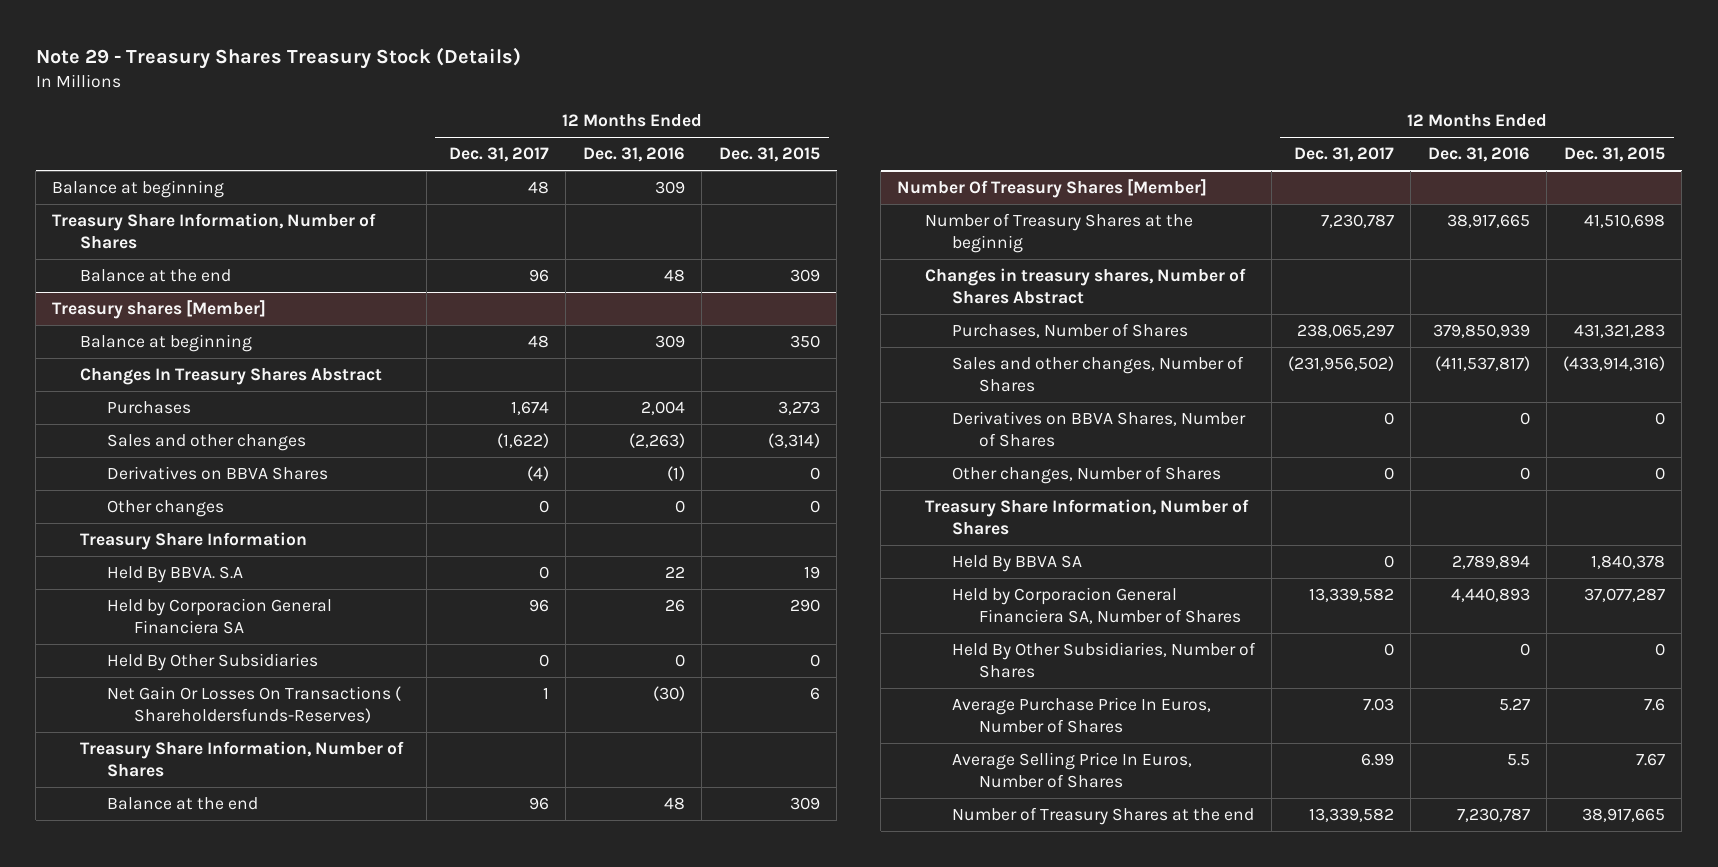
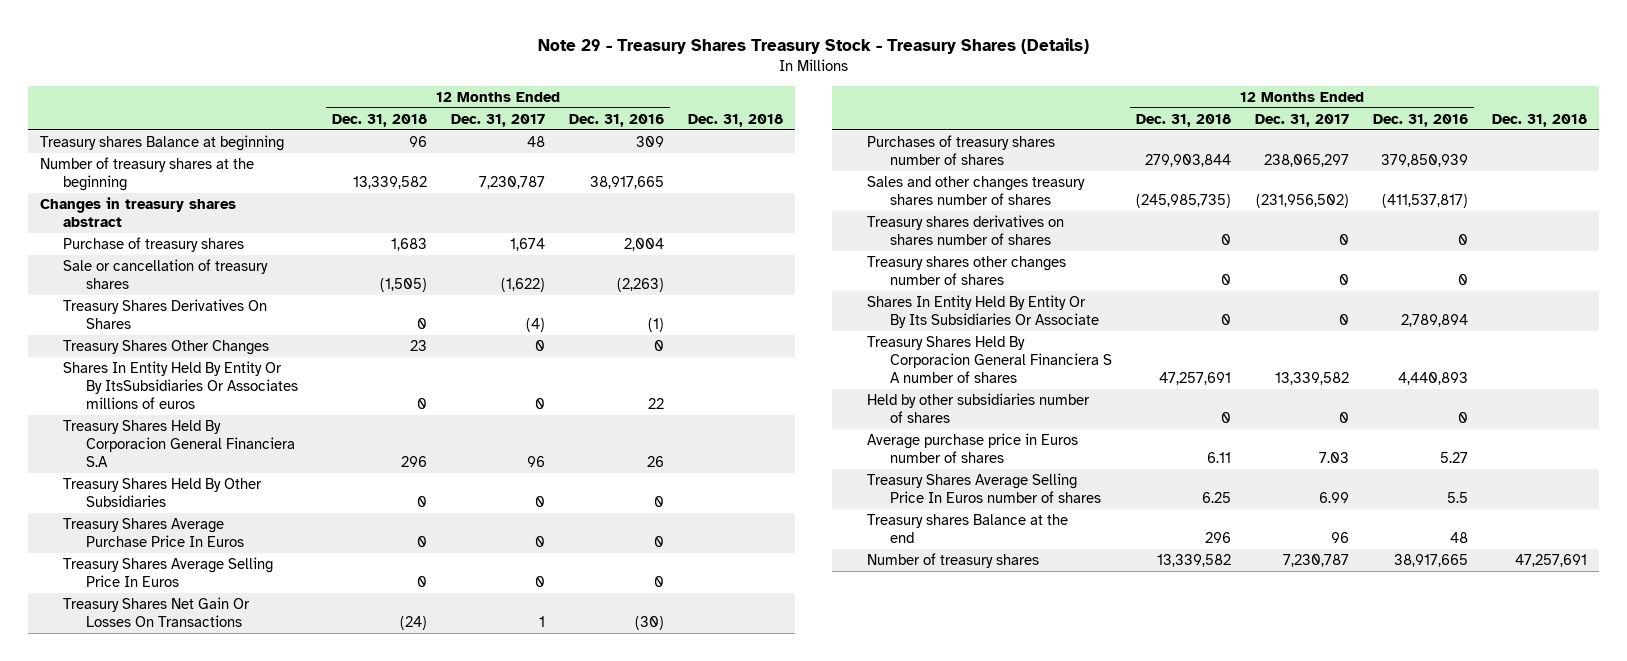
- Note 29 - Treasury Shares Treasury Stock (Details)
+ Note 29 - Treasury Shares Treasury Stock - Treasury Shares (Details)
- | 12 Months Ended Dec. 31, 2017 | 12 Months Ended Dec. 31, 2016 | 12 Months Ended Dec. 31, 2015
+ | 12 Months Ended Dec. 31, 2018 | 12 Months Ended Dec. 31, 2017 | 12 Months Ended Dec. 31, 2016 | Dec. 31, 2018
- Balance at beginning | 48 | 309 |
- Treasury Share Information, Number of Shares
- Balance at the end | 96 | 48 | 309
- Treasury shares [Member]
- Balance at beginning | 48 | 309 | 350
- Changes In Treasury Shares Abstract
- Purchases | 1,674 | 2,004 | 3,273
- Sales and other changes | (1,622) | (2,263) | (3,314)
- Derivatives on BBVA Shares | (4) | (1) | 0
- Other changes | 0 | 0 | 0
- Treasury Share Information
- Held By BBVA. S.A | 0 | 22 | 19
- Held by Corporacion General Financiera SA | 96 | 26 | 290
- Held By Other Subsidiaries | 0 | 0 | 0
- Net Gain Or Losses On Transactions ( Shareholdersfunds-Reserves) | 1 | (30) | 6
- Treasury Share Information, Number of Shares
- Balance at the end | 96 | 48 | 309
- Number Of Treasury Shares [Member]
- Number of Treasury Shares at the beginnig | 7,230,787 | 38,917,665 | 41,510,698
- Changes in treasury shares, Number of Shares Abstract
- Purchases, Number of Shares | 238,065,297 | 379,850,939 | 431,321,283
- Sales and other changes, Number of Shares | (231,956,502) | (411,537,817) | (433,914,316)
- Derivatives on BBVA Shares, Number of Shares | 0 | 0 | 0
- Other changes, Number of Shares | 0 | 0 | 0
- Treasury Share Information, Number of Shares
- Held By BBVA SA | 0 | 2,789,894 | 1,840,378
- Held by Corporacion General Financiera SA, Number of Shares | 13,339,582 | 4,440,893 | 37,077,287
- Held By Other Subsidiaries, Number of Shares | 0 | 0 | 0
- Average Purchase Price In Euros, Number of Shares | 7.03 | 5.27 | 7.6
- Average Selling Price In Euros, Number of Shares | 6.99 | 5.5 | 7.67
- Number of Treasury Shares at the end | 13,339,582 | 7,230,787 | 38,917,665
+ Treasury shares Balance at beginning | 96 | 48 | 309 |
+ Number of treasury shares at the beginning | 13,339,582 | 7,230,787 | 38,917,665 |
+ Changes in treasury shares abstract
+ Purchase of treasury shares | 1,683 | 1,674 | 2,004 |
+ Sale or cancellation of treasury shares | (1,505) | (1,622) | (2,263) |
+ Treasury Shares Derivatives On Shares | 0 | (4) | (1) |
+ Treasury Shares Other Changes | 23 | 0 | 0 |
+ Shares In Entity Held By Entity Or By ItsSubsidiaries Or Associates millions of euros | 0 | 0 | 22 |
+ Treasury Shares Held By Corporacion General Financiera S.A | 296 | 96 | 26 |
+ Treasury Shares Held By Other Subsidiaries | 0 | 0 | 0 |
+ Treasury Shares Average Purchase Price In Euros | 0 | 0 | 0 |
+ Treasury Shares Average Selling Price In Euros | 0 | 0 | 0 |
+ Treasury Shares Net Gain Or Losses On Transactions | (24) | 1 | (30) |
+ Purchases of treasury shares number of shares | 279,903,844 | 238,065,297 | 379,850,939 |
+ Sales and other changes treasury shares number of shares | (245,985,735) | (231,956,502) | (411,537,817) |
+ Treasury shares derivatives on shares number of shares | 0 | 0 | 0 |
+ Treasury shares other changes number of shares | 0 | 0 | 0 |
+ Shares In Entity Held By Entity Or By Its Subsidiaries Or Associate | 0 | 0 | 2,789,894 |
+ Treasury Shares Held By Corporacion General Financiera S A number of shares | 47,257,691 | 13,339,582 | 4,440,893 |
+ Held by other subsidiaries number of shares | 0 | 0 | 0 |
+ Average purchase price in Euros number of shares | 6.11 | 7.03 | 5.27 |
+ Treasury Shares Average Selling Price In Euros number of shares | 6.25 | 6.99 | 5.5 |
+ Treasury shares Balance at the end | 296 | 96 | 48 |
+ Number of treasury shares | 13,339,582 | 7,230,787 | 38,917,665 | 47,257,691

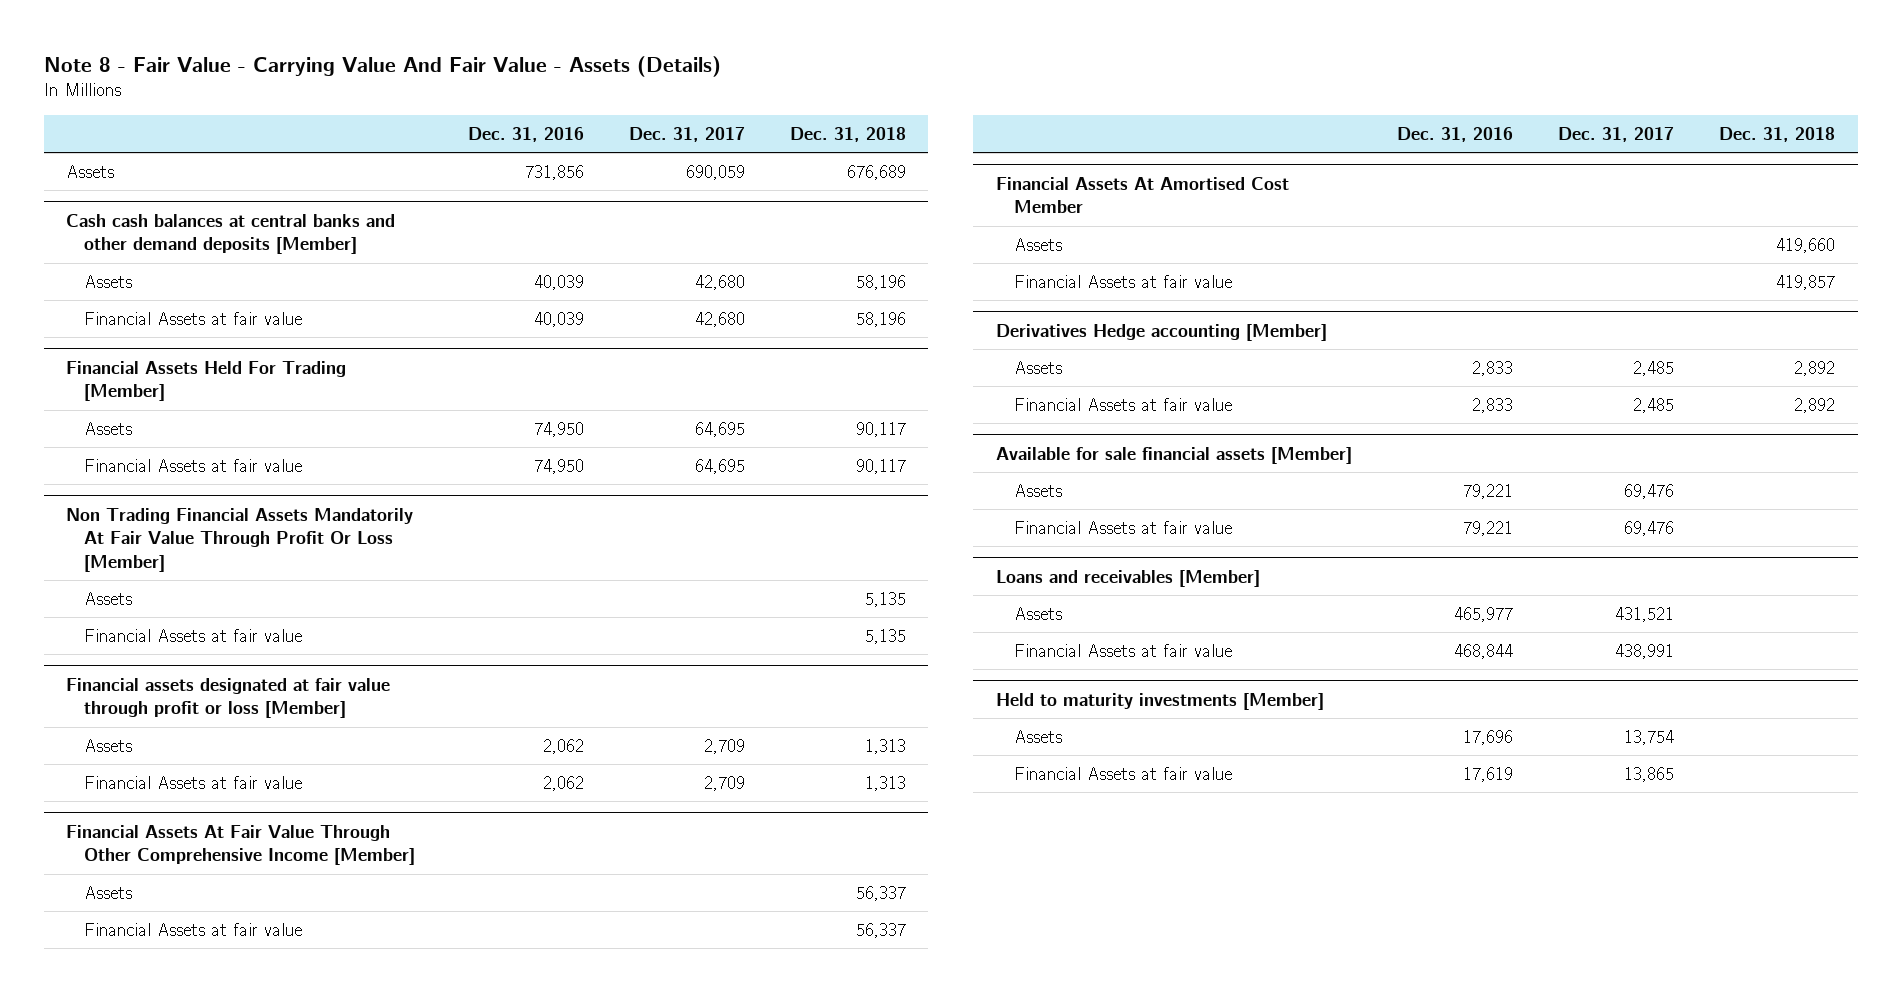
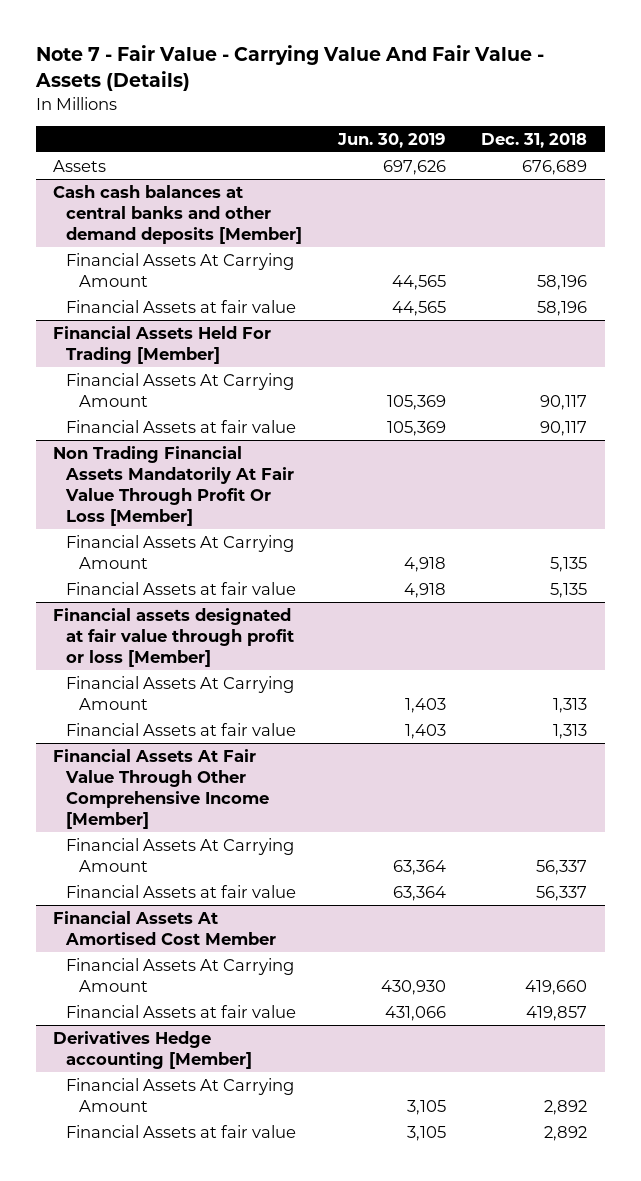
- Note 8 - Fair Value - Carrying Value And Fair Value - Assets (Details)
+ Note 7 - Fair Value - Carrying Value And Fair Value - Assets (Details)
- | Dec. 31, 2016 | Dec. 31, 2017 | Dec. 31, 2018
+ | Jun. 30, 2019 | Dec. 31, 2018
@ Cash cash balances at central banks and other demand deposits [Member]
- Assets | 40,039 | 42,680 | 58,196
+ Financial Assets At Carrying Amount | 44,565 | 58,196
@ Financial Assets Held For Trading [Member]
- Assets | 74,950 | 64,695 | 90,117
+ Financial Assets At Carrying Amount | 105,369 | 90,117
@ Non Trading Financial Assets Mandatorily At Fair Value Through Profit Or Loss [Member]
- Assets | | | 5,135
+ Financial Assets At Carrying Amount | 4,918 | 5,135
@ Financial assets designated at fair value through profit or loss [Member]
- Assets | 2,062 | 2,709 | 1,313
+ Financial Assets At Carrying Amount | 1,403 | 1,313
@ Financial Assets At Fair Value Through Other Comprehensive Income [Member]
- Assets | | | 56,337
+ Financial Assets At Carrying Amount | 63,364 | 56,337
@ Financial Assets At Amortised Cost Member
- Assets | | | 419,660
+ Financial Assets At Carrying Amount | 430,930 | 419,660
@ Derivatives Hedge accounting [Member]
- Assets | 2,833 | 2,485 | 2,892
+ Financial Assets At Carrying Amount | 3,105 | 2,892
- Available for sale financial assets [Member]
- Assets | 79,221 | 69,476 |
- Financial Assets at fair value | 79,221 | 69,476 |
- Loans and receivables [Member]
- Assets | 465,977 | 431,521 |
- Financial Assets at fair value | 468,844 | 438,991 |
- Held to maturity investments [Member]
- Assets | 17,696 | 13,754 |
- Financial Assets at fair value | 17,619 | 13,865 |

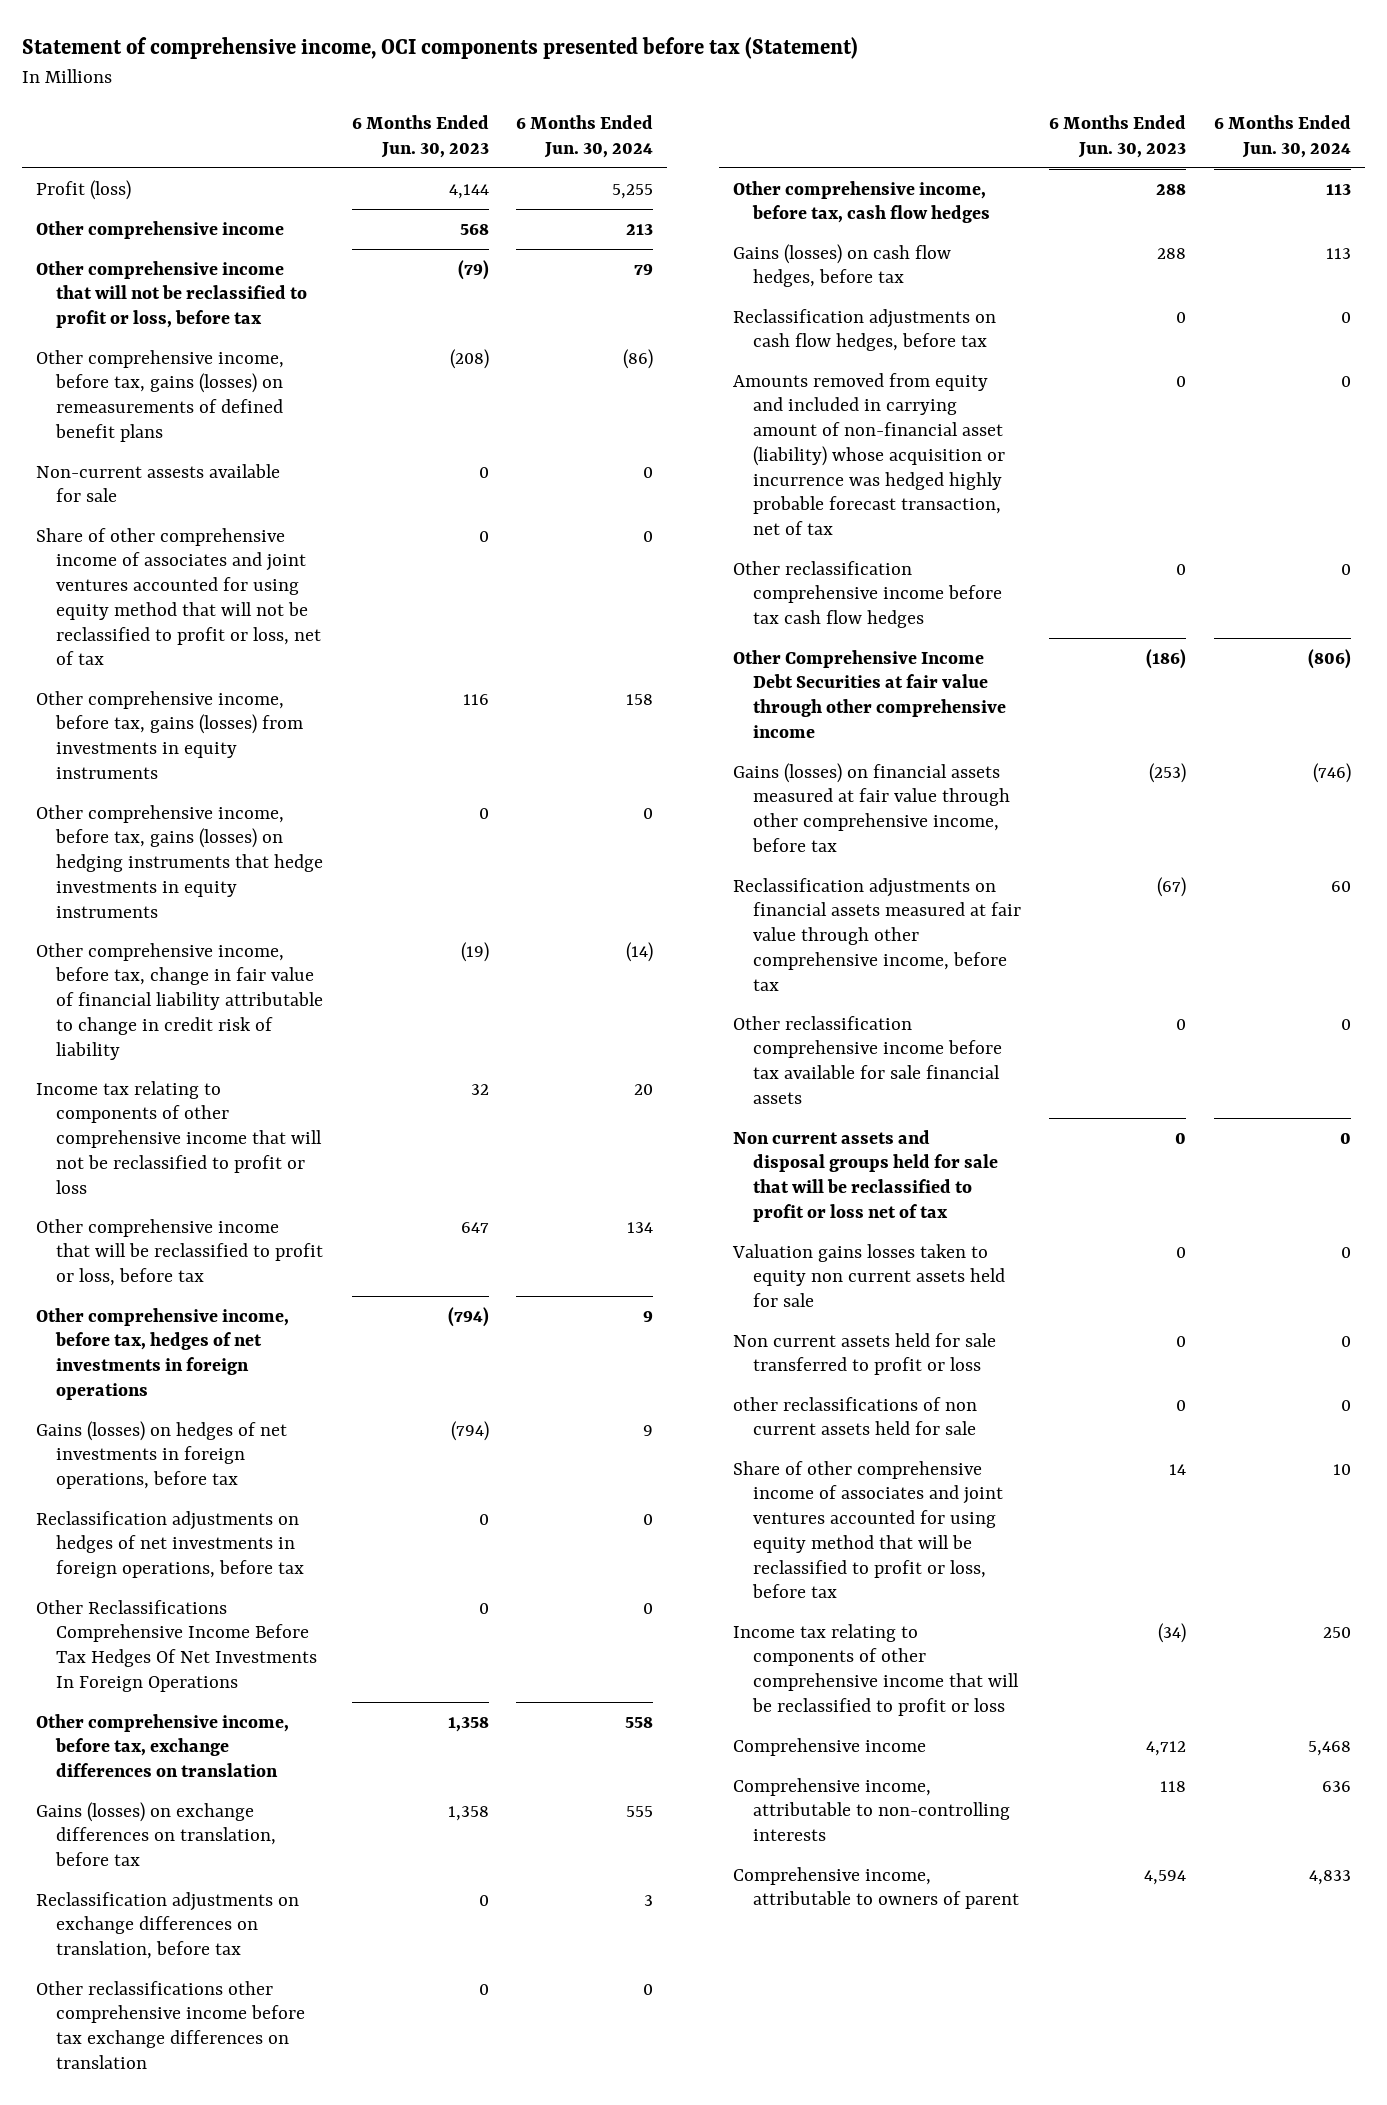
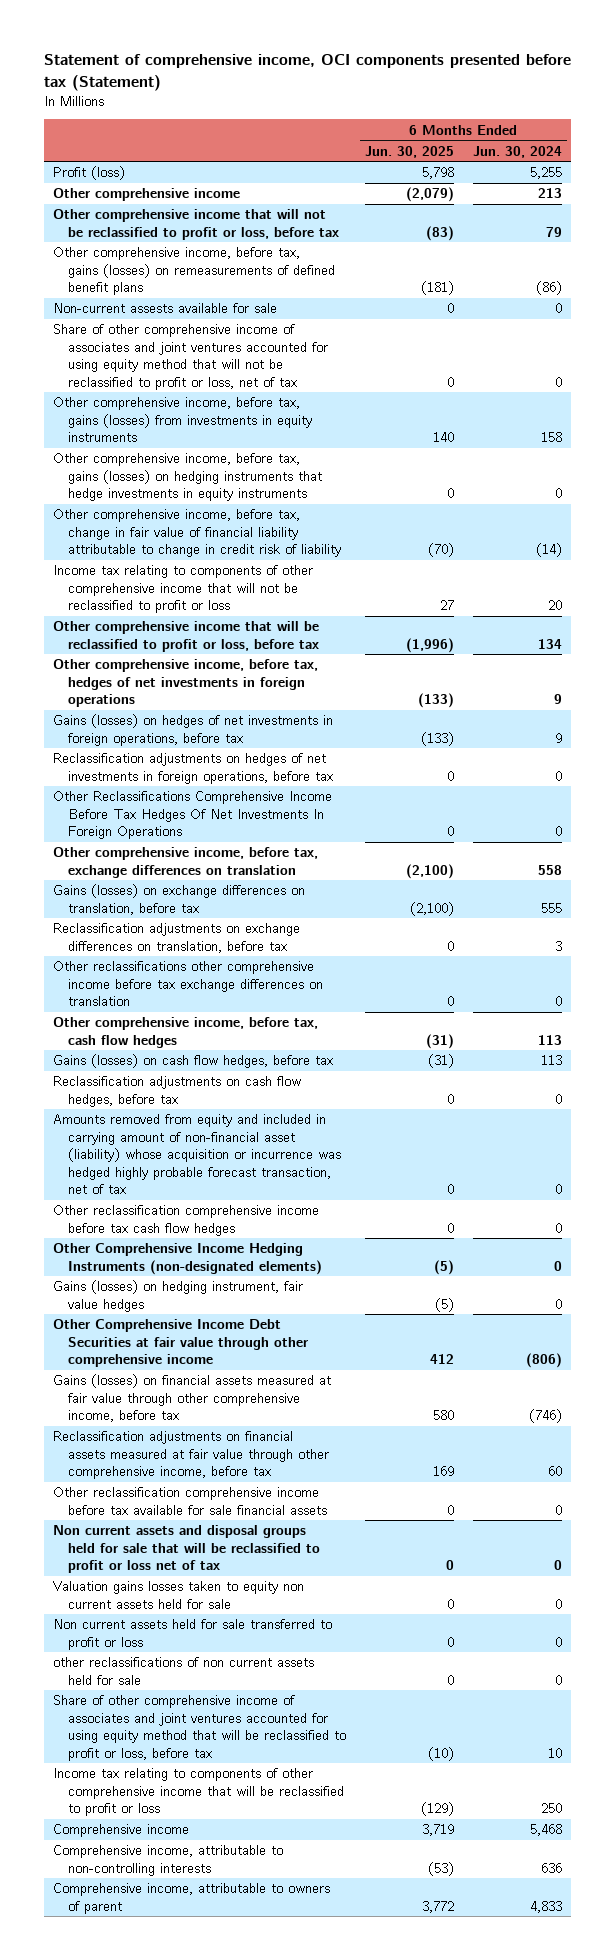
- | 6 Months Ended Jun. 30, 2023 | 6 Months Ended Jun. 30, 2024
+ | 6 Months Ended Jun. 30, 2025 | 6 Months Ended Jun. 30, 2024
+ Other Comprehensive Income Hedging Instruments (non-designated elements) | (5) | 0
+ Gains (losses) on hedging instrument, fair value hedges | (5) | 0

